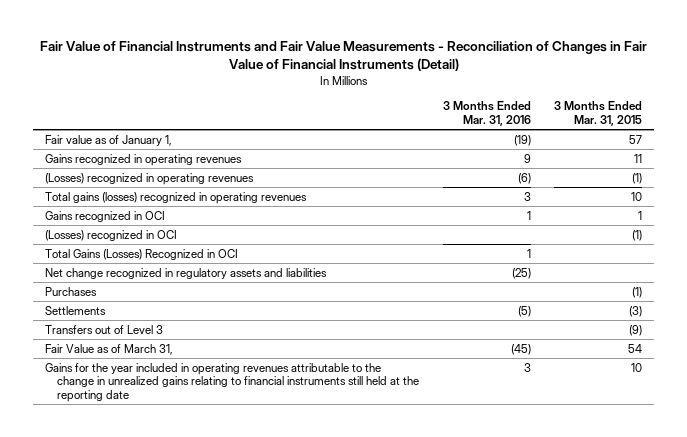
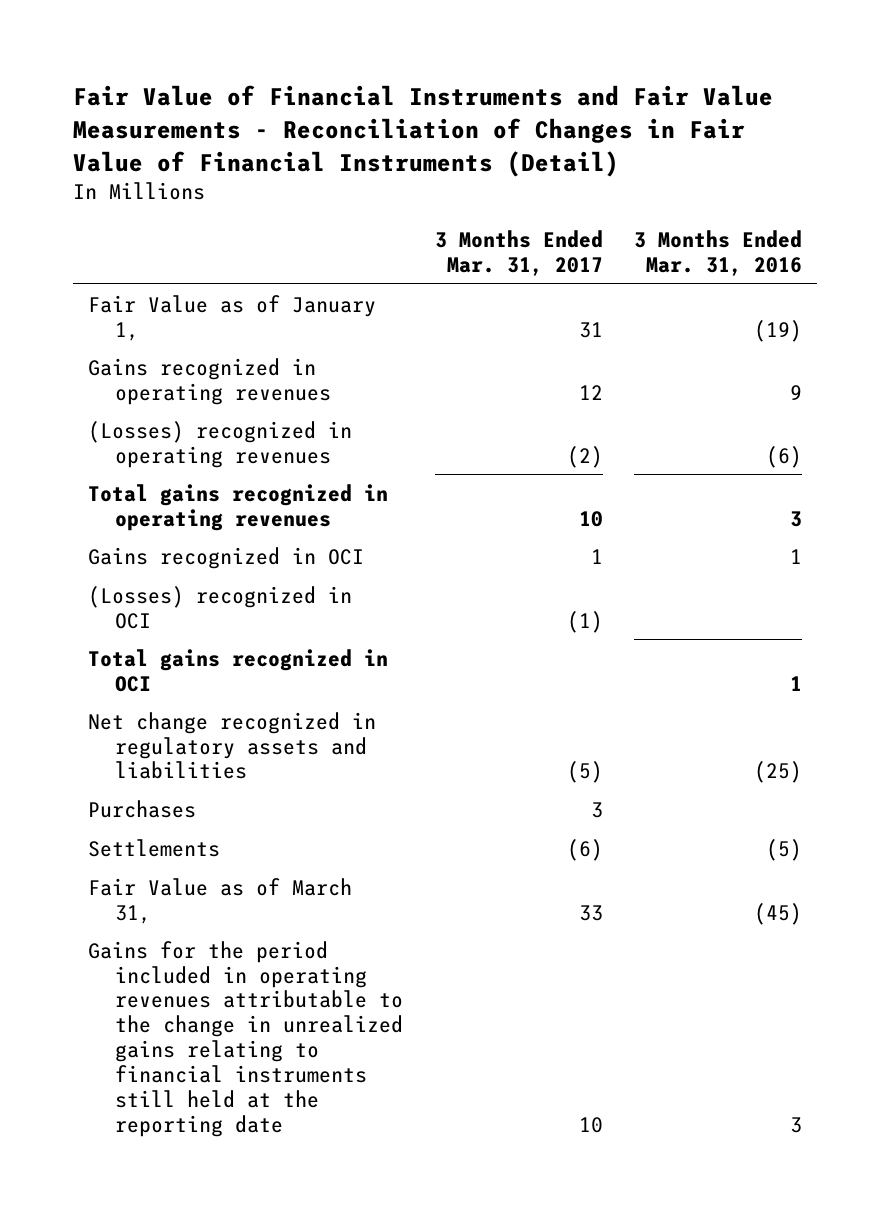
- | 3 Months Ended Mar. 31, 2016 | 3 Months Ended Mar. 31, 2015
+ | 3 Months Ended Mar. 31, 2017 | 3 Months Ended Mar. 31, 2016
- Fair value as of January 1, | (19) | 57
+ Fair Value as of January 1, | 31 | (19)
- Total gains (losses) recognized in operating revenues | 3 | 10
+ Total gains recognized in operating revenues | 10 | 3
- Total Gains (Losses) Recognized in OCI | 1 |
+ Total gains recognized in OCI | | 1
- Transfers out of Level 3 | | (9)
- Gains for the year included in operating revenues attributable to the change in unrealized gains relating to financial instruments still held at the reporting date | 3 | 10
+ Gains for the period included in operating revenues attributable to the change in unrealized gains relating to financial instruments still held at the reporting date | 10 | 3

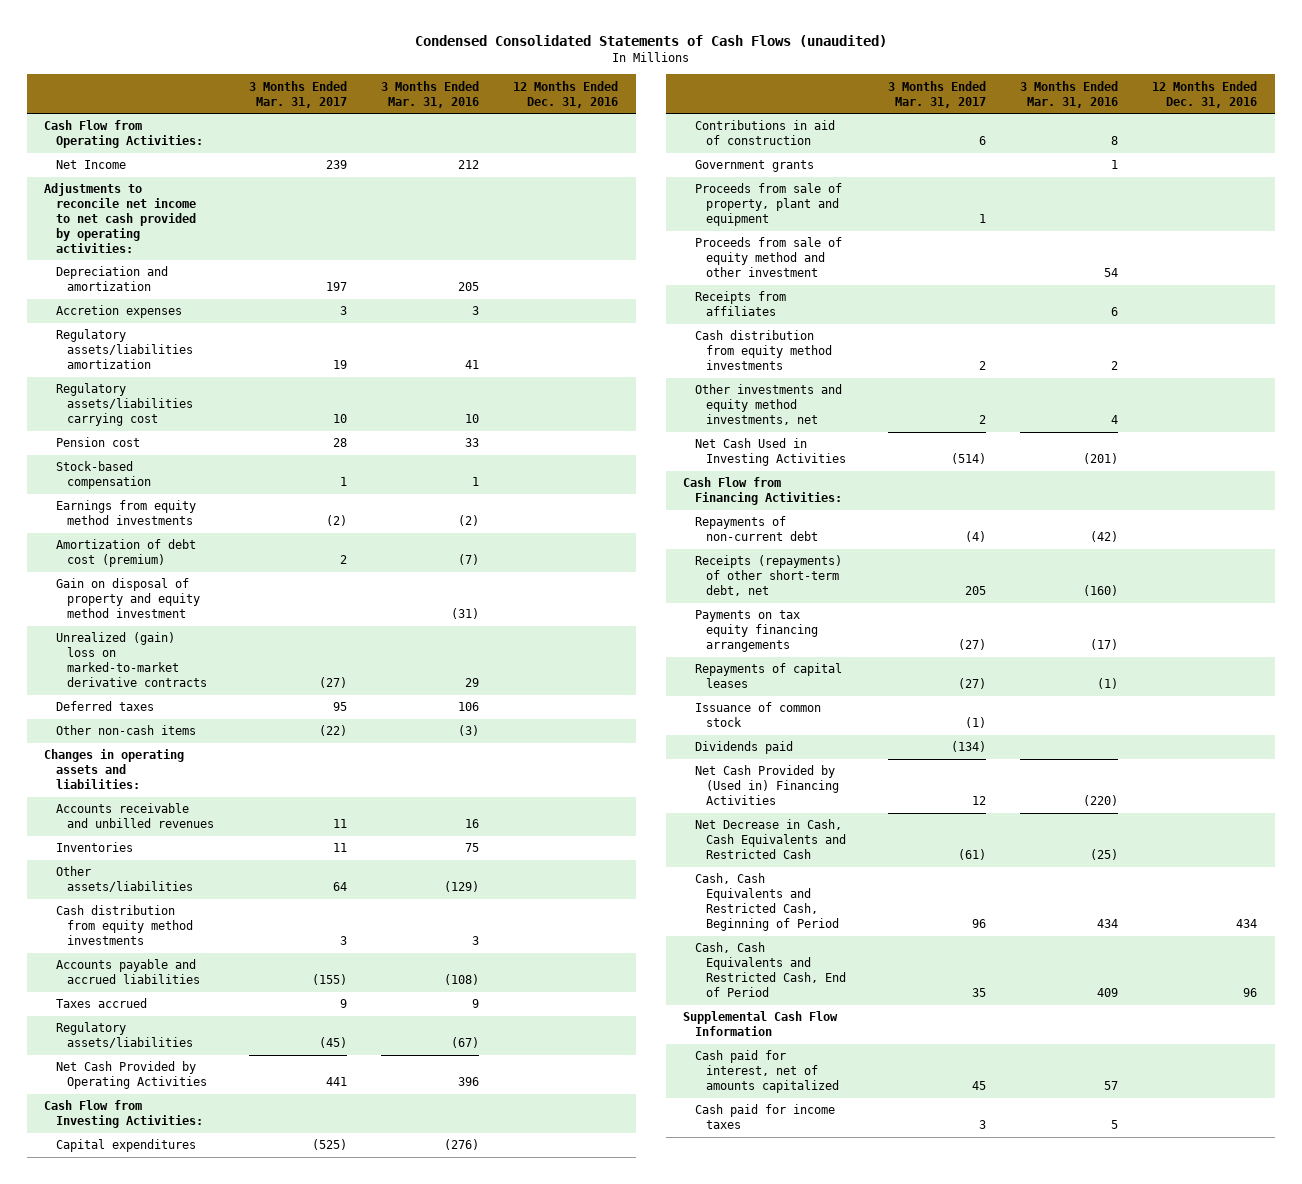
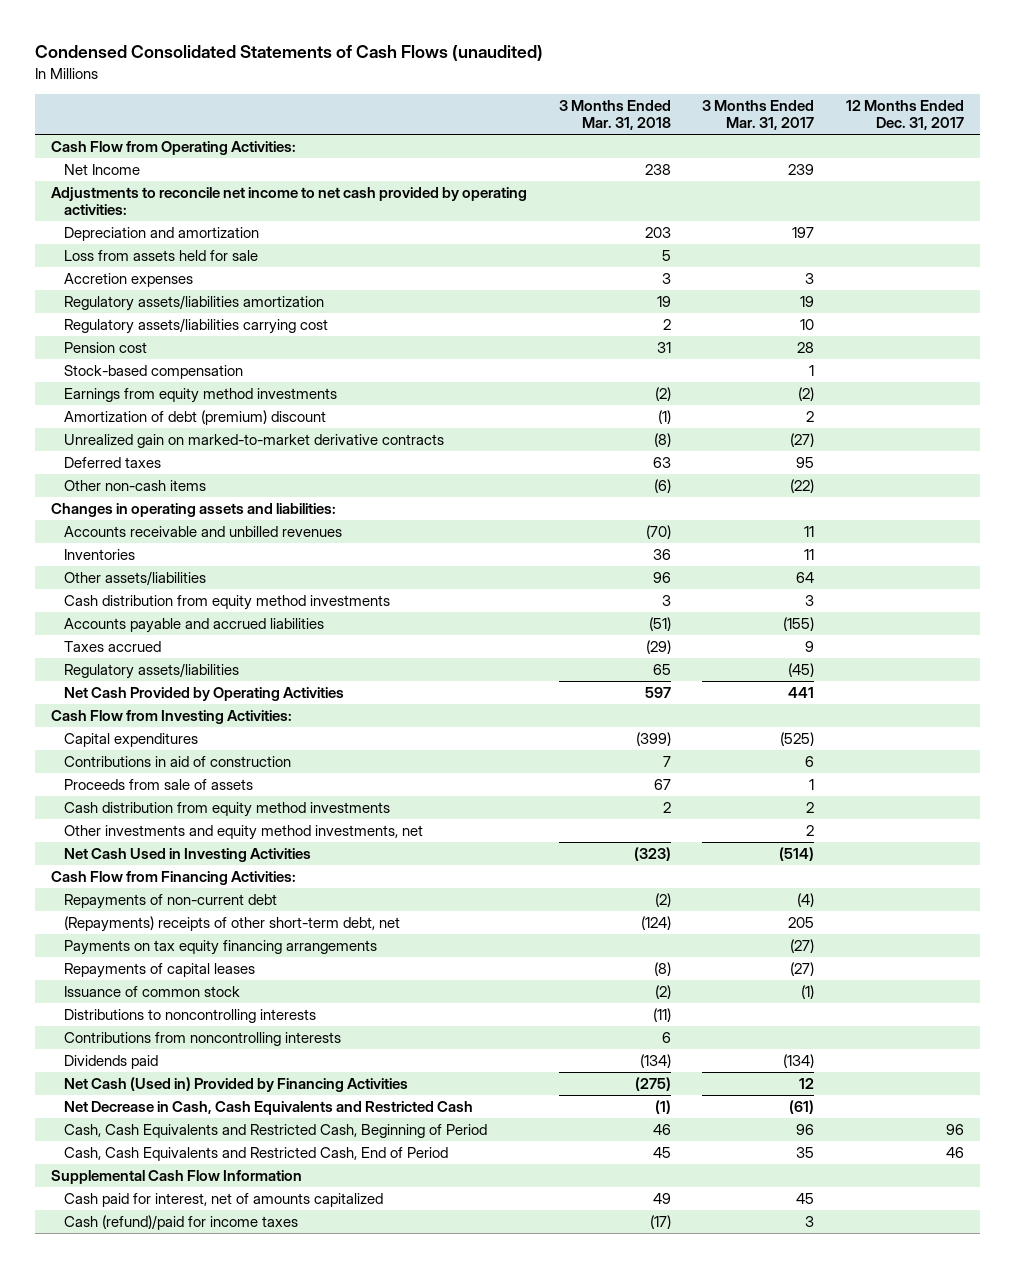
- | 3 Months Ended Mar. 31, 2017 | 3 Months Ended Mar. 31, 2016 | 12 Months Ended Dec. 31, 2016
+ | 3 Months Ended Mar. 31, 2018 | 3 Months Ended Mar. 31, 2017 | 12 Months Ended Dec. 31, 2017
+ Loss from assets held for sale | 5 | |
- Amortization of debt cost (premium) | 2 | (7) |
- Gain on disposal of property and equity method investment | | (31) |
- Unrealized (gain) loss on marked-to-market derivative contracts | (27) | 29 |
+ Amortization of debt (premium) discount | (1) | 2 |
+ Unrealized gain on marked-to-market derivative contracts | (8) | (27) |
- Government grants | | 1 |
- Proceeds from sale of property, plant and equipment | 1 | |
- Proceeds from sale of equity method and other investment | | 54 |
- Receipts from affiliates | | 6 |
+ Proceeds from sale of assets | 67 | 1 |
- Receipts (repayments) of other short-term debt, net | 205 | (160) |
+ (Repayments) receipts of other short-term debt, net | (124) | 205 |
+ Distributions to noncontrolling interests | (11) | |
+ Contributions from noncontrolling interests | 6 | |
- Net Cash Provided by (Used in) Financing Activities | 12 | (220) |
+ Net Cash (Used in) Provided by Financing Activities | (275) | 12 |
- Cash paid for income taxes | 3 | 5 |
+ Cash (refund)/paid for income taxes | (17) | 3 |

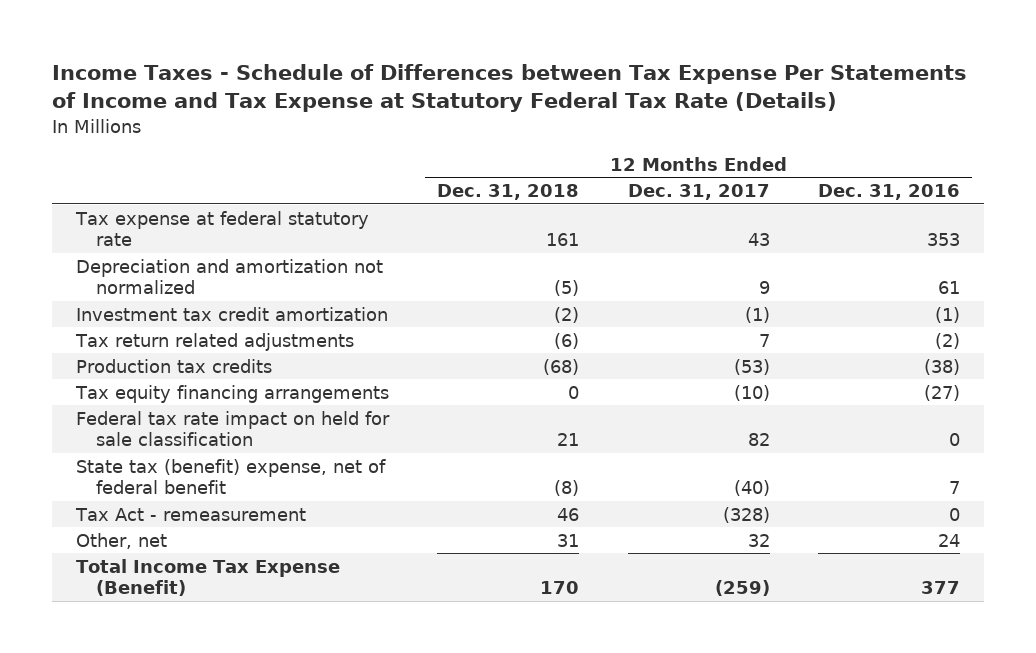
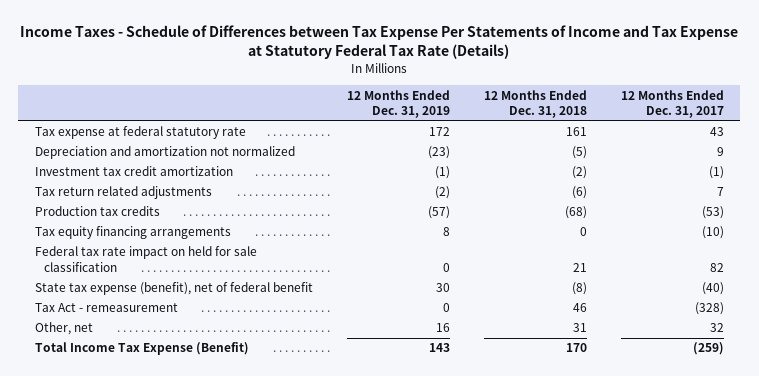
- | 12 Months Ended Dec. 31, 2018 | 12 Months Ended Dec. 31, 2017 | 12 Months Ended Dec. 31, 2016
+ | 12 Months Ended Dec. 31, 2019 | 12 Months Ended Dec. 31, 2018 | 12 Months Ended Dec. 31, 2017
- State tax (benefit) expense, net of federal benefit | (8) | (40) | 7
+ State tax expense (benefit), net of federal benefit | 30 | (8) | (40)

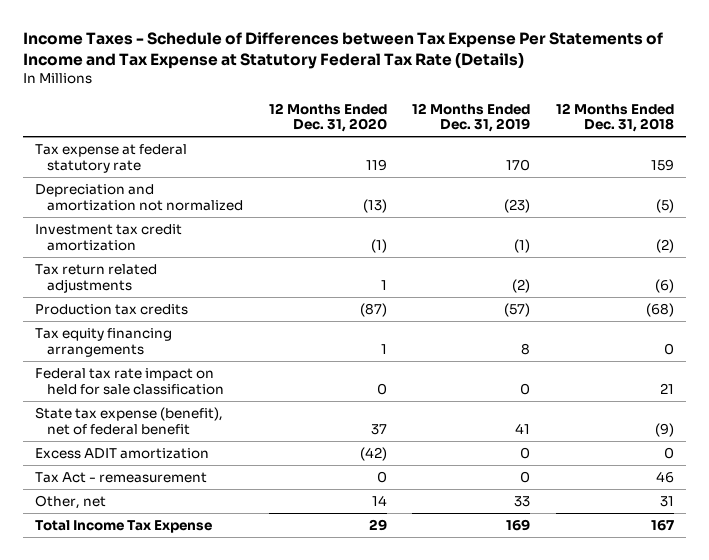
- | 12 Months Ended Dec. 31, 2019 | 12 Months Ended Dec. 31, 2018 | 12 Months Ended Dec. 31, 2017
+ | 12 Months Ended Dec. 31, 2020 | 12 Months Ended Dec. 31, 2019 | 12 Months Ended Dec. 31, 2018
- Tax expense at federal statutory rate | 172 | 161 | 43
+ Tax expense at federal statutory rate | 119 | 170 | 159
- State tax expense (benefit), net of federal benefit | 30 | (8) | (40)
+ State tax expense (benefit), net of federal benefit | 37 | 41 | (9)
+ Excess ADIT amortization | (42) | 0 | 0
- Other, net | 16 | 31 | 32
- Total Income Tax Expense (Benefit) | 143 | 170 | (259)
+ Other, net | 14 | 33 | 31
+ Total Income Tax Expense | 29 | 169 | 167

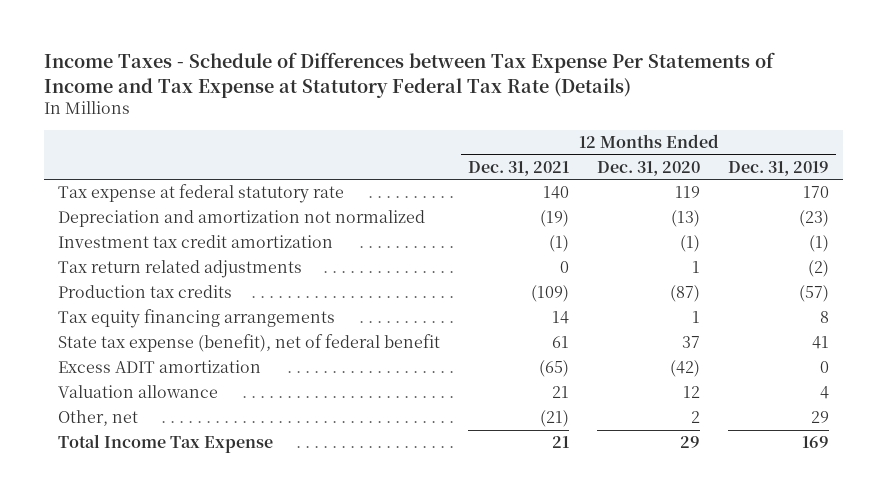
- | 12 Months Ended Dec. 31, 2020 | 12 Months Ended Dec. 31, 2019 | 12 Months Ended Dec. 31, 2018
+ | 12 Months Ended Dec. 31, 2021 | 12 Months Ended Dec. 31, 2020 | 12 Months Ended Dec. 31, 2019
- Federal tax rate impact on held for sale classification | 0 | 0 | 21
- Tax Act - remeasurement | 0 | 0 | 46
- Other, net | 14 | 33 | 31
+ Valuation allowance | 21 | 12 | 4
+ Other, net | (21) | 2 | 29

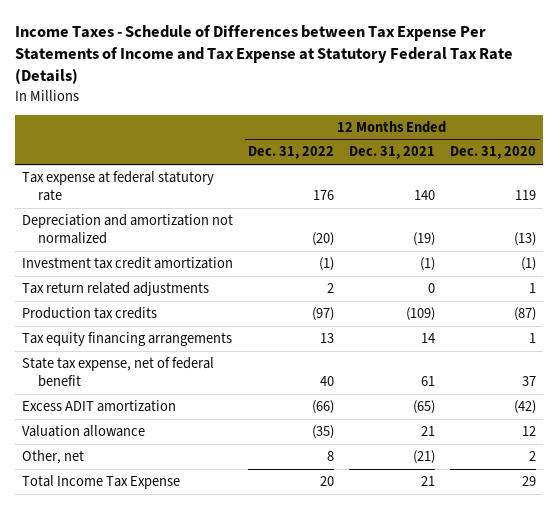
- | 12 Months Ended Dec. 31, 2021 | 12 Months Ended Dec. 31, 2020 | 12 Months Ended Dec. 31, 2019
+ | 12 Months Ended Dec. 31, 2022 | 12 Months Ended Dec. 31, 2021 | 12 Months Ended Dec. 31, 2020
- State tax expense (benefit), net of federal benefit | 61 | 37 | 41
+ State tax expense, net of federal benefit | 40 | 61 | 37

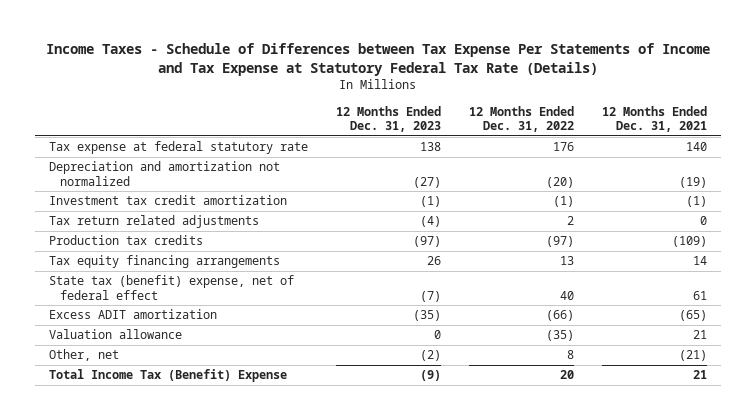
- | 12 Months Ended Dec. 31, 2022 | 12 Months Ended Dec. 31, 2021 | 12 Months Ended Dec. 31, 2020
+ | 12 Months Ended Dec. 31, 2023 | 12 Months Ended Dec. 31, 2022 | 12 Months Ended Dec. 31, 2021
- State tax expense, net of federal benefit | 40 | 61 | 37
+ State tax (benefit) expense, net of federal effect | (7) | 40 | 61
- Total Income Tax Expense | 20 | 21 | 29
+ Total Income Tax (Benefit) Expense | (9) | 20 | 21

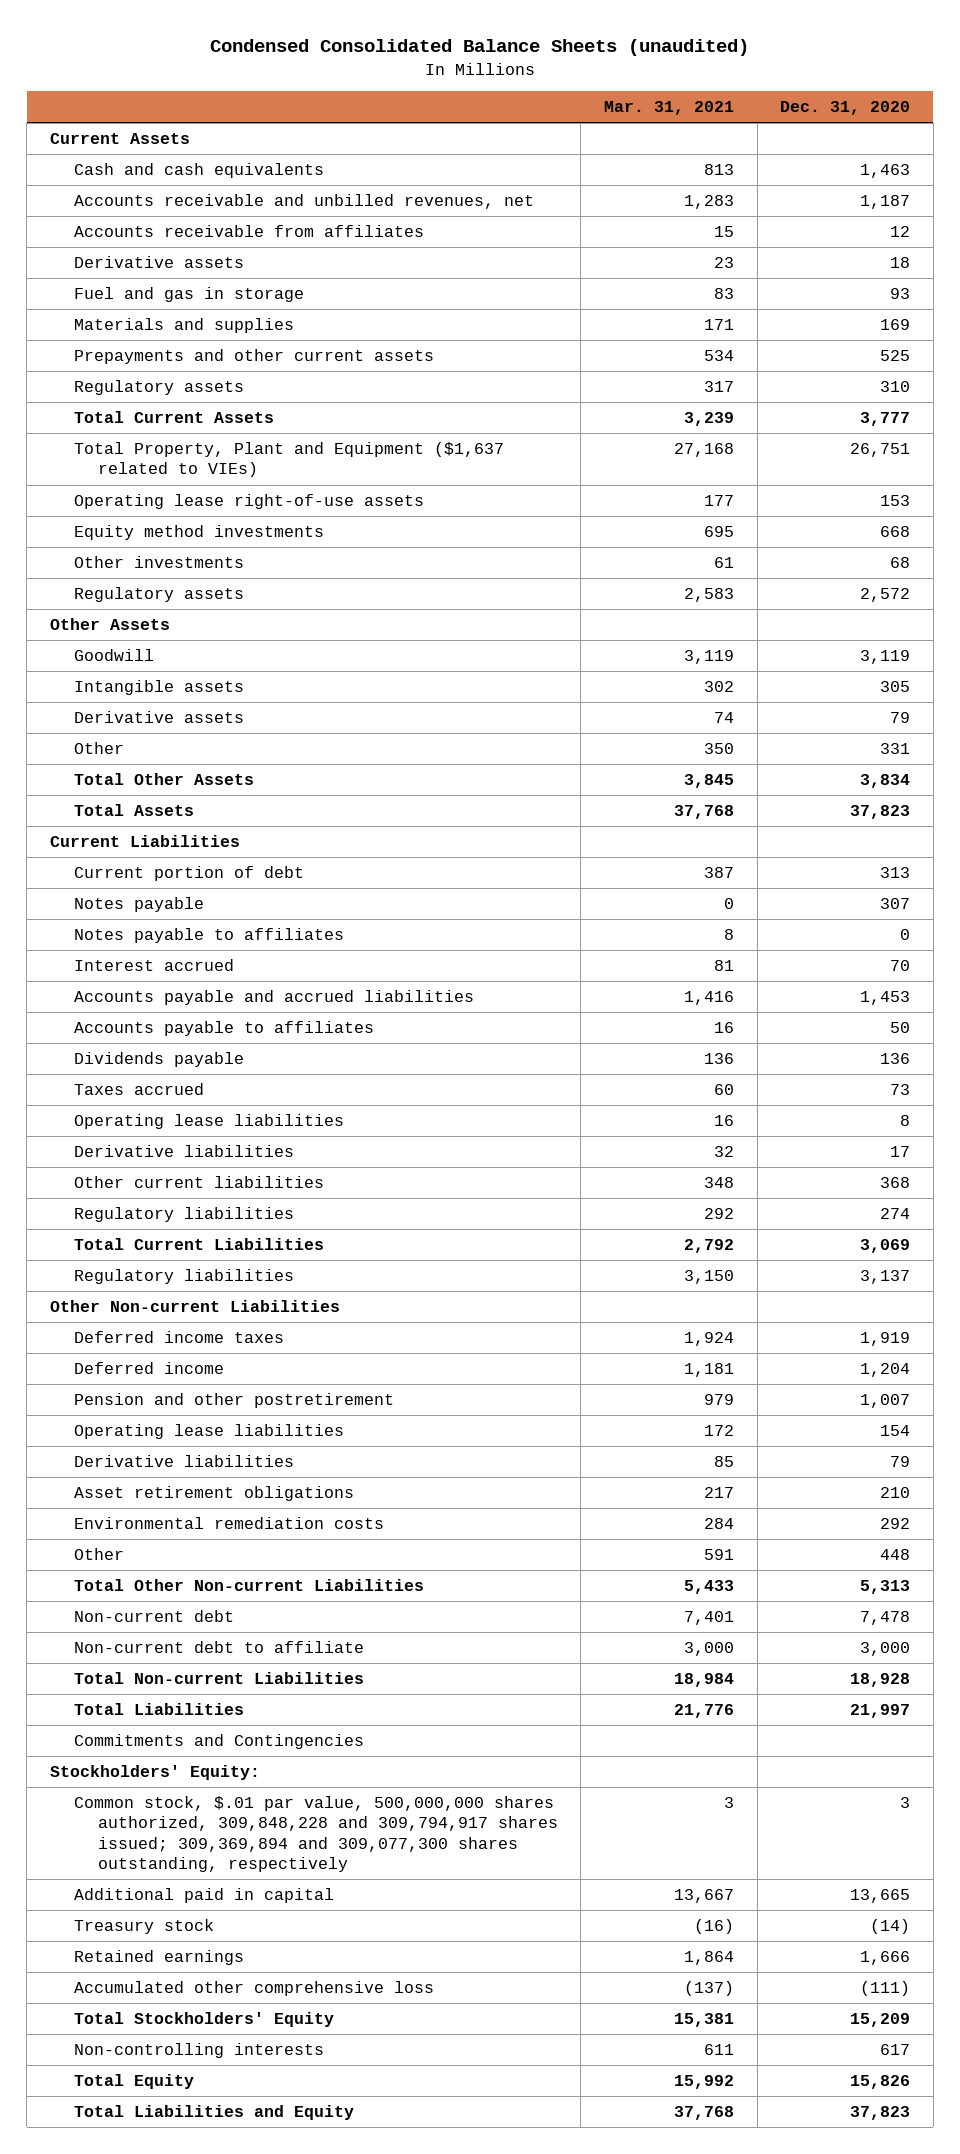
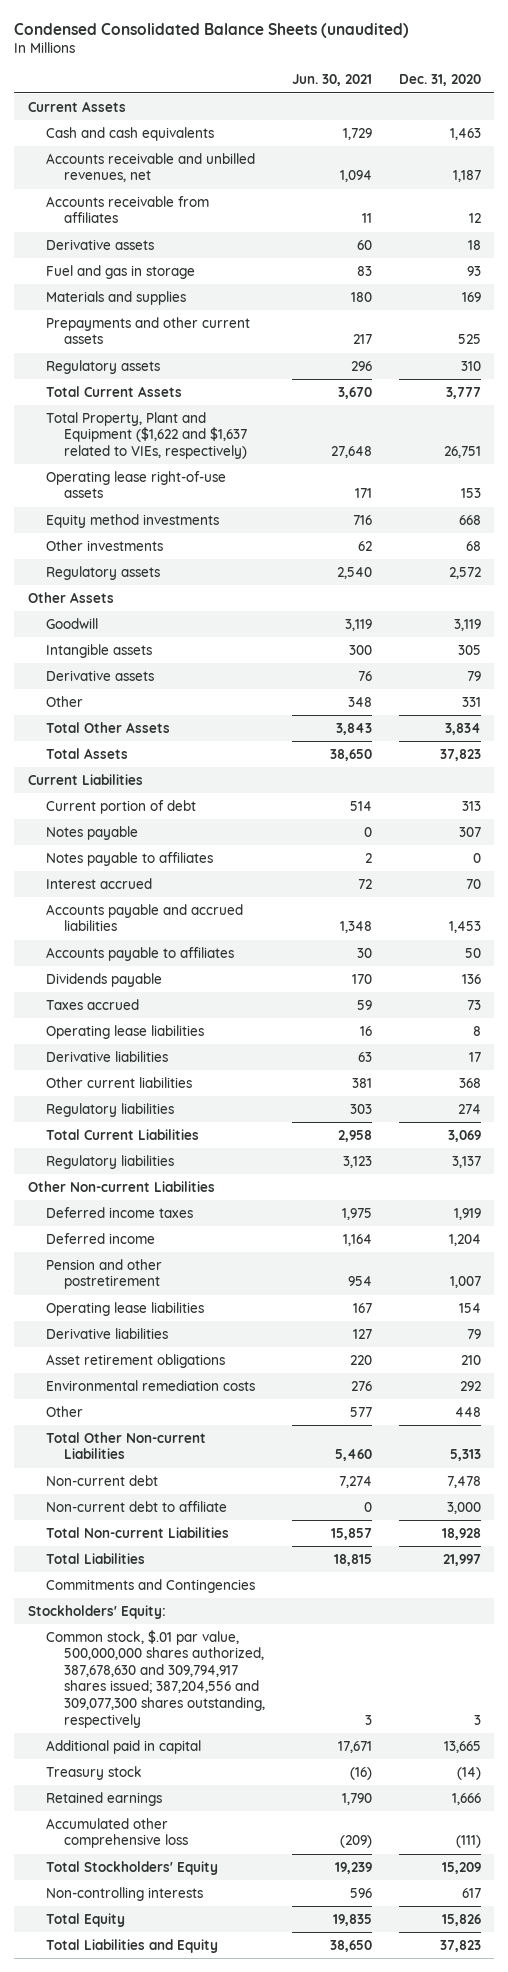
- | Mar. 31, 2021 | Dec. 31, 2020
+ | Jun. 30, 2021 | Dec. 31, 2020
- Total Property, Plant and Equipment ($1,637 related to VIEs) | 27,168 | 26,751
+ Total Property, Plant and Equipment ($1,622 and $1,637 related to VIEs, respectively) | 27,648 | 26,751
- Common stock, $.01 par value, 500,000,000 shares authorized, 309,848,228 and 309,794,917 shares issued; 309,369,894 and 309,077,300 shares outstanding, respectively | 3 | 3
+ Common stock, $.01 par value, 500,000,000 shares authorized, 387,678,630 and 309,794,917 shares issued; 387,204,556 and 309,077,300 shares outstanding, respectively | 3 | 3

